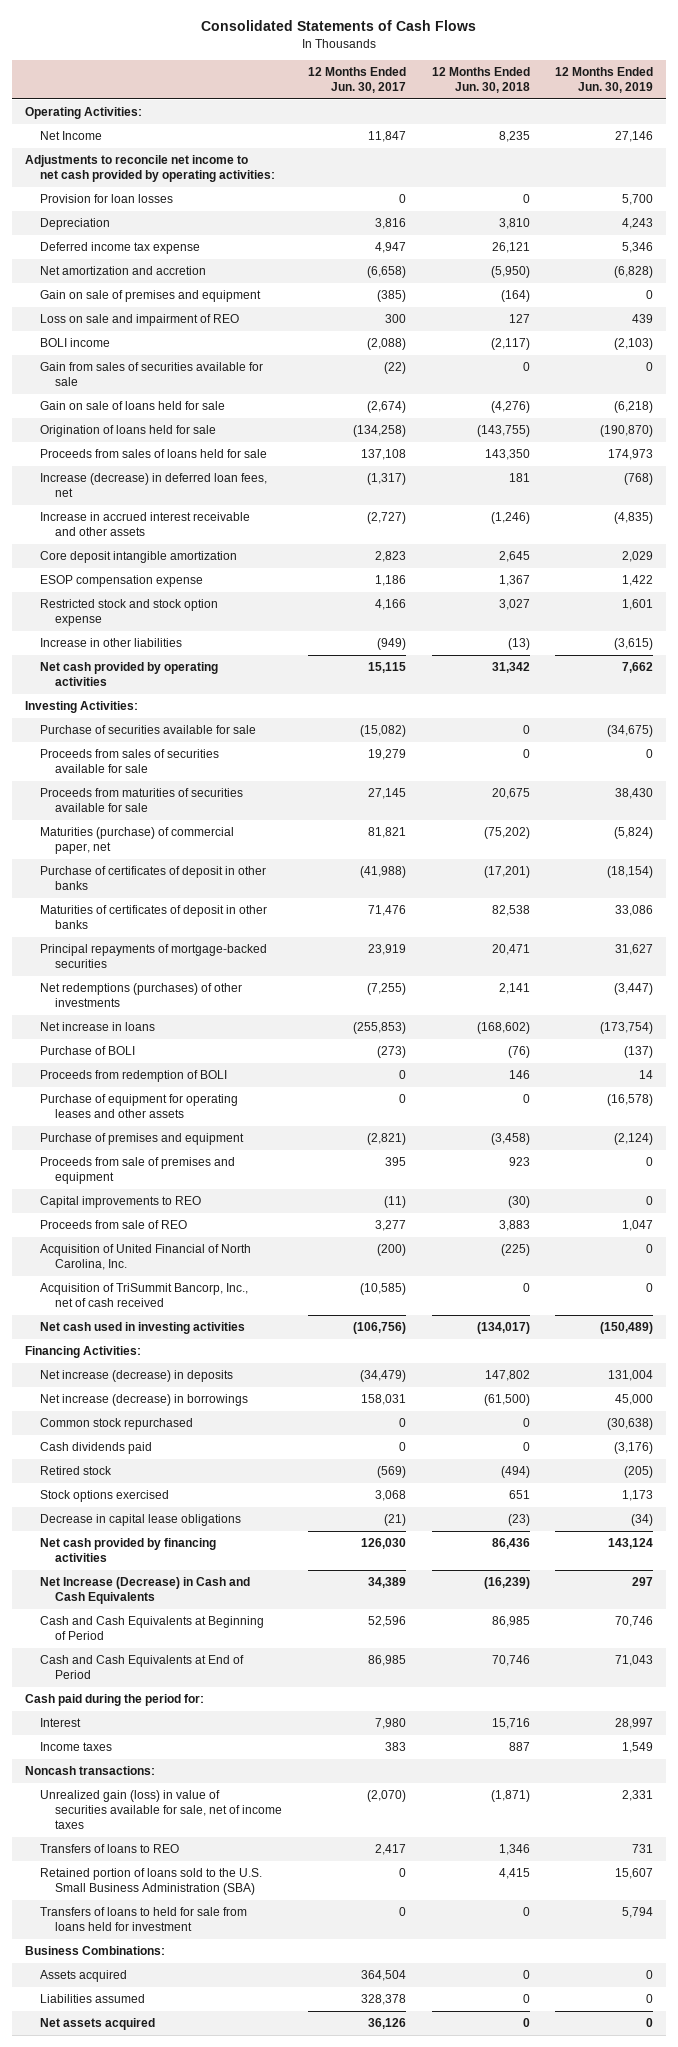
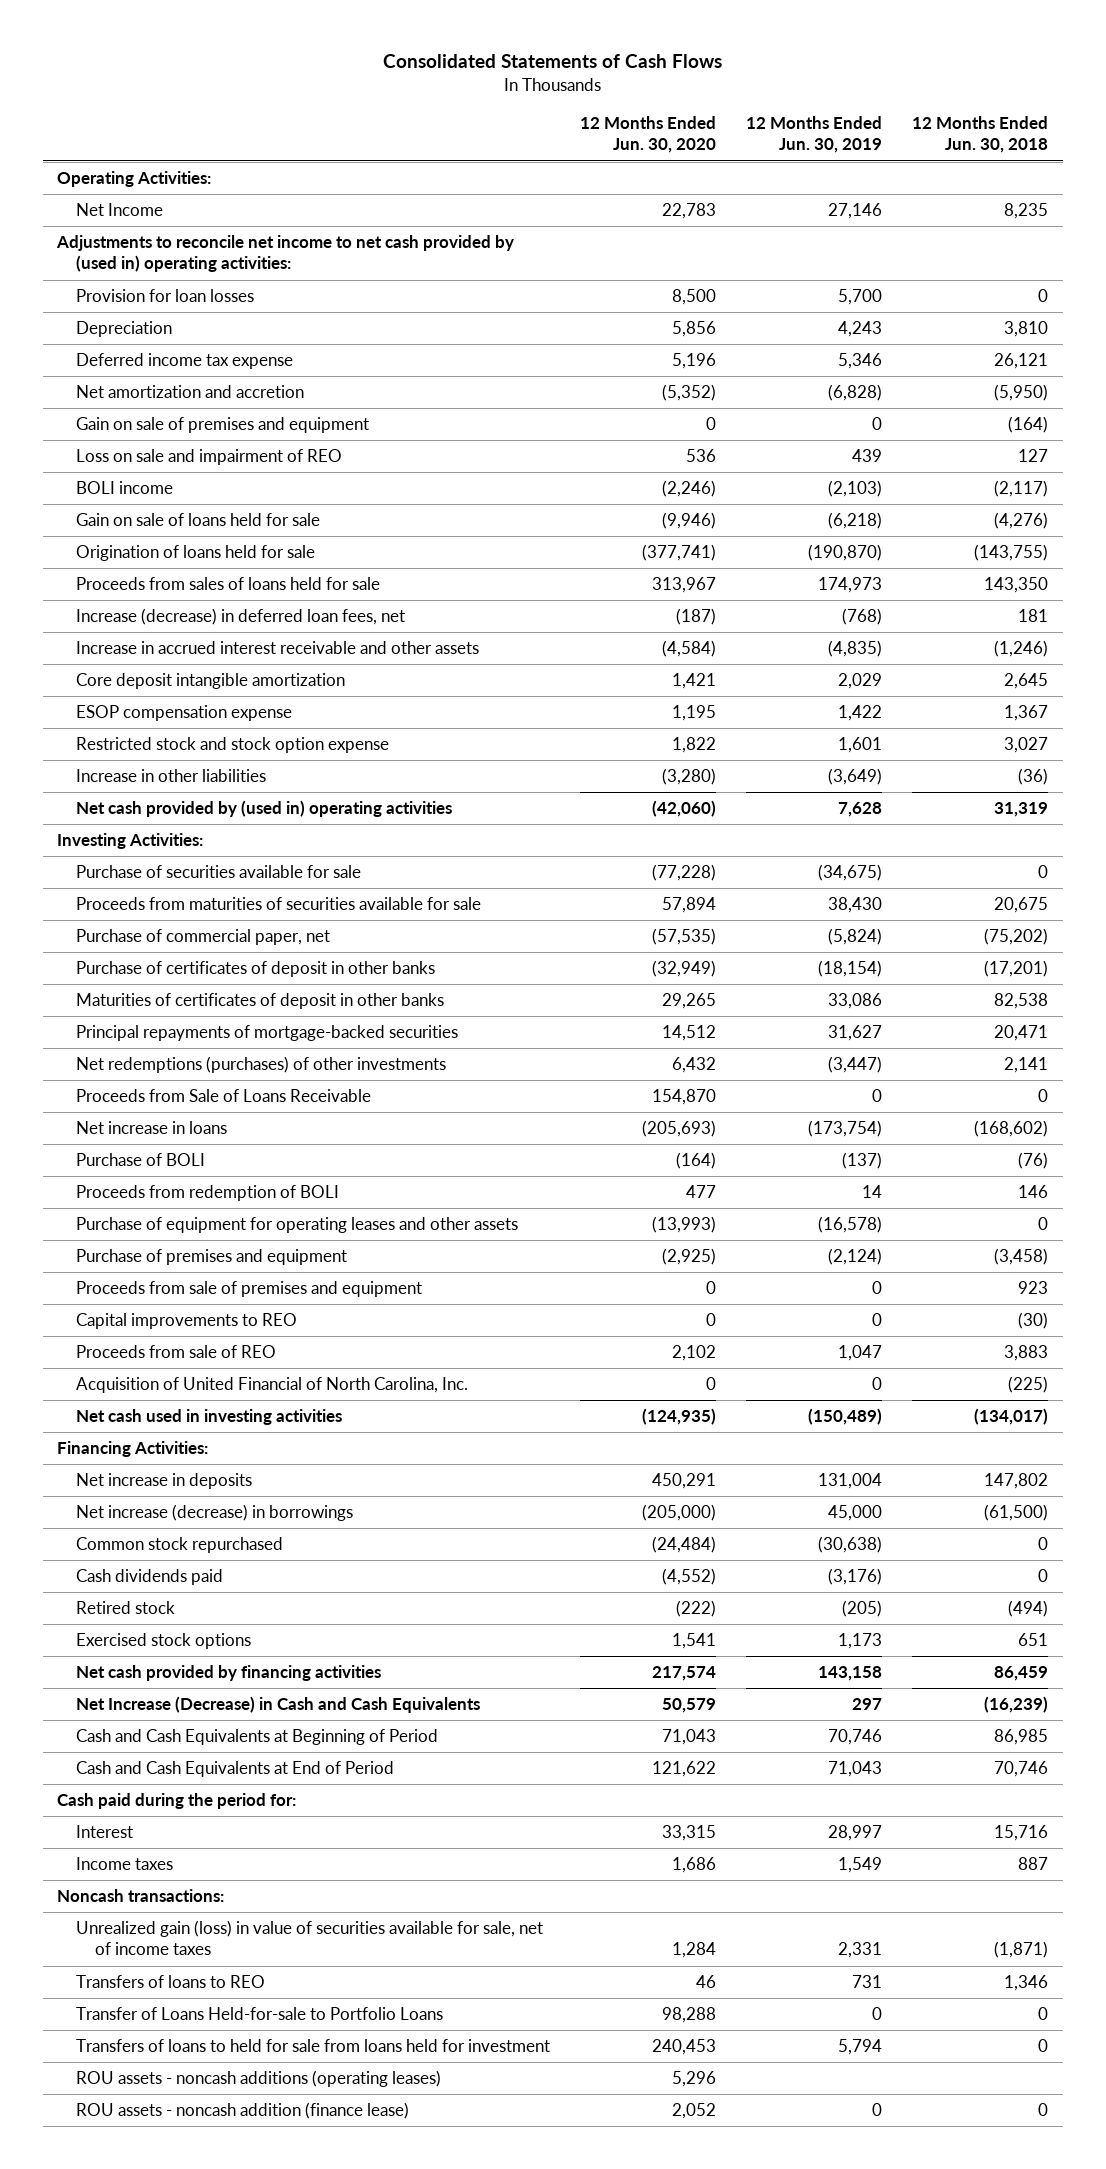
- | 12 Months Ended Jun. 30, 2017 | 12 Months Ended Jun. 30, 2018 | 12 Months Ended Jun. 30, 2019
+ | 12 Months Ended Jun. 30, 2020 | 12 Months Ended Jun. 30, 2019 | 12 Months Ended Jun. 30, 2018
- Adjustments to reconcile net income to net cash provided by operating activities:
+ Adjustments to reconcile net income to net cash provided by (used in) operating activities:
- Gain from sales of securities available for sale | (22) | 0 | 0
- Increase in other liabilities | (949) | (13) | (3,615)
- Net cash provided by operating activities | 15,115 | 31,342 | 7,662
+ Increase in other liabilities | (3,280) | (3,649) | (36)
+ Net cash provided by (used in) operating activities | (42,060) | 7,628 | 31,319
- Proceeds from sales of securities available for sale | 19,279 | 0 | 0
- Maturities (purchase) of commercial paper, net | 81,821 | (75,202) | (5,824)
+ Purchase of commercial paper, net | (57,535) | (5,824) | (75,202)
+ Proceeds from Sale of Loans Receivable | 154,870 | 0 | 0
- Acquisition of TriSummit Bancorp, Inc., net of cash received | (10,585) | 0 | 0
- Net increase (decrease) in deposits | (34,479) | 147,802 | 131,004
+ Net increase in deposits | 450,291 | 131,004 | 147,802
- Stock options exercised | 3,068 | 651 | 1,173
- Decrease in capital lease obligations | (21) | (23) | (34)
- Net cash provided by financing activities | 126,030 | 86,436 | 143,124
+ Exercised stock options | 1,541 | 1,173 | 651
+ Net cash provided by financing activities | 217,574 | 143,158 | 86,459
- Retained portion of loans sold to the U.S. Small Business Administration (SBA) | 0 | 4,415 | 15,607
+ Transfer of Loans Held-for-sale to Portfolio Loans | 98,288 | 0 | 0
- Business Combinations:
- Assets acquired | 364,504 | 0 | 0
- Liabilities assumed | 328,378 | 0 | 0
- Net assets acquired | 36,126 | 0 | 0
+ ROU assets - noncash additions (operating leases) | 5,296 | |
+ ROU assets - noncash addition (finance lease) | 2,052 | 0 | 0

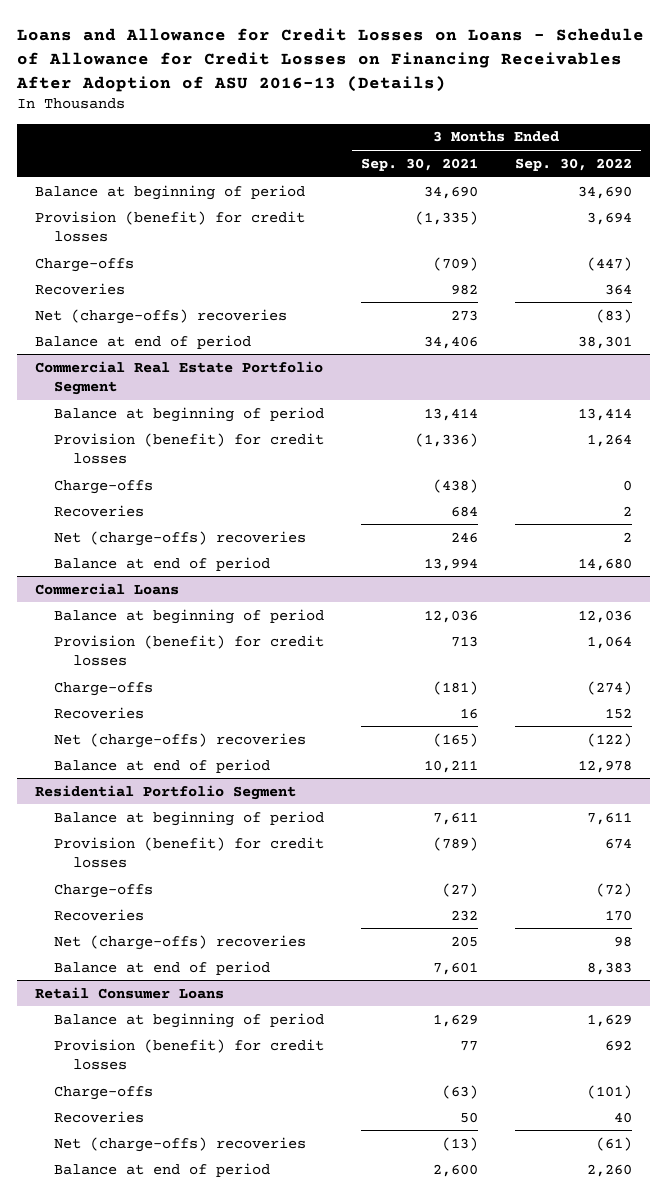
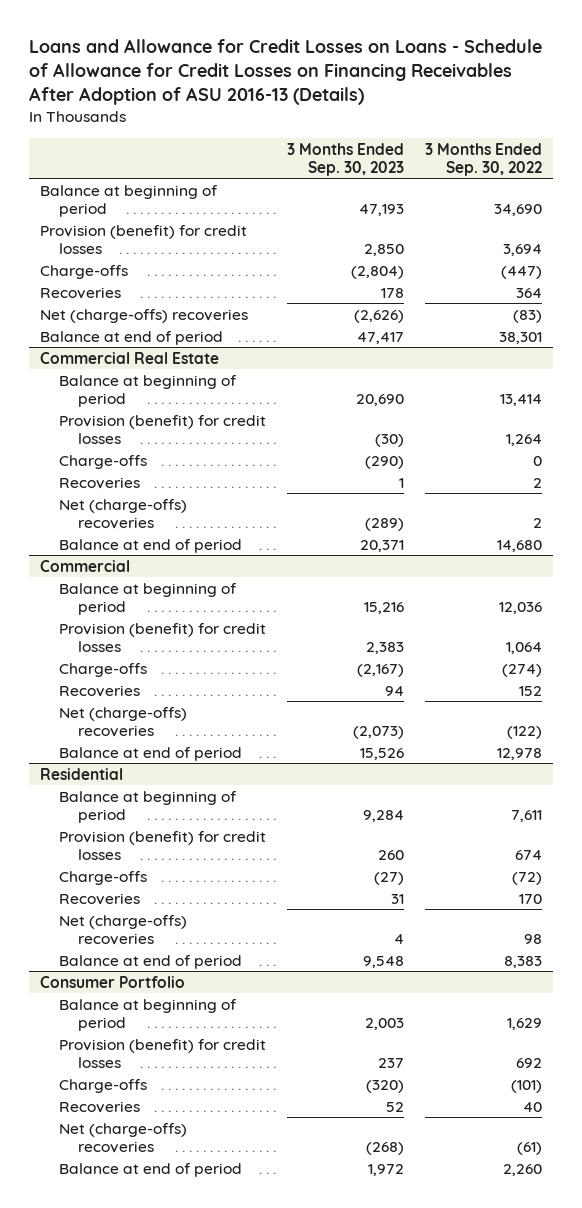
- | 3 Months Ended Sep. 30, 2021 | 3 Months Ended Sep. 30, 2022
+ | 3 Months Ended Sep. 30, 2023 | 3 Months Ended Sep. 30, 2022
- Commercial Real Estate Portfolio Segment
+ Commercial Real Estate
- Commercial Loans
+ Commercial
- Residential Portfolio Segment
+ Residential
- Retail Consumer Loans
+ Consumer Portfolio

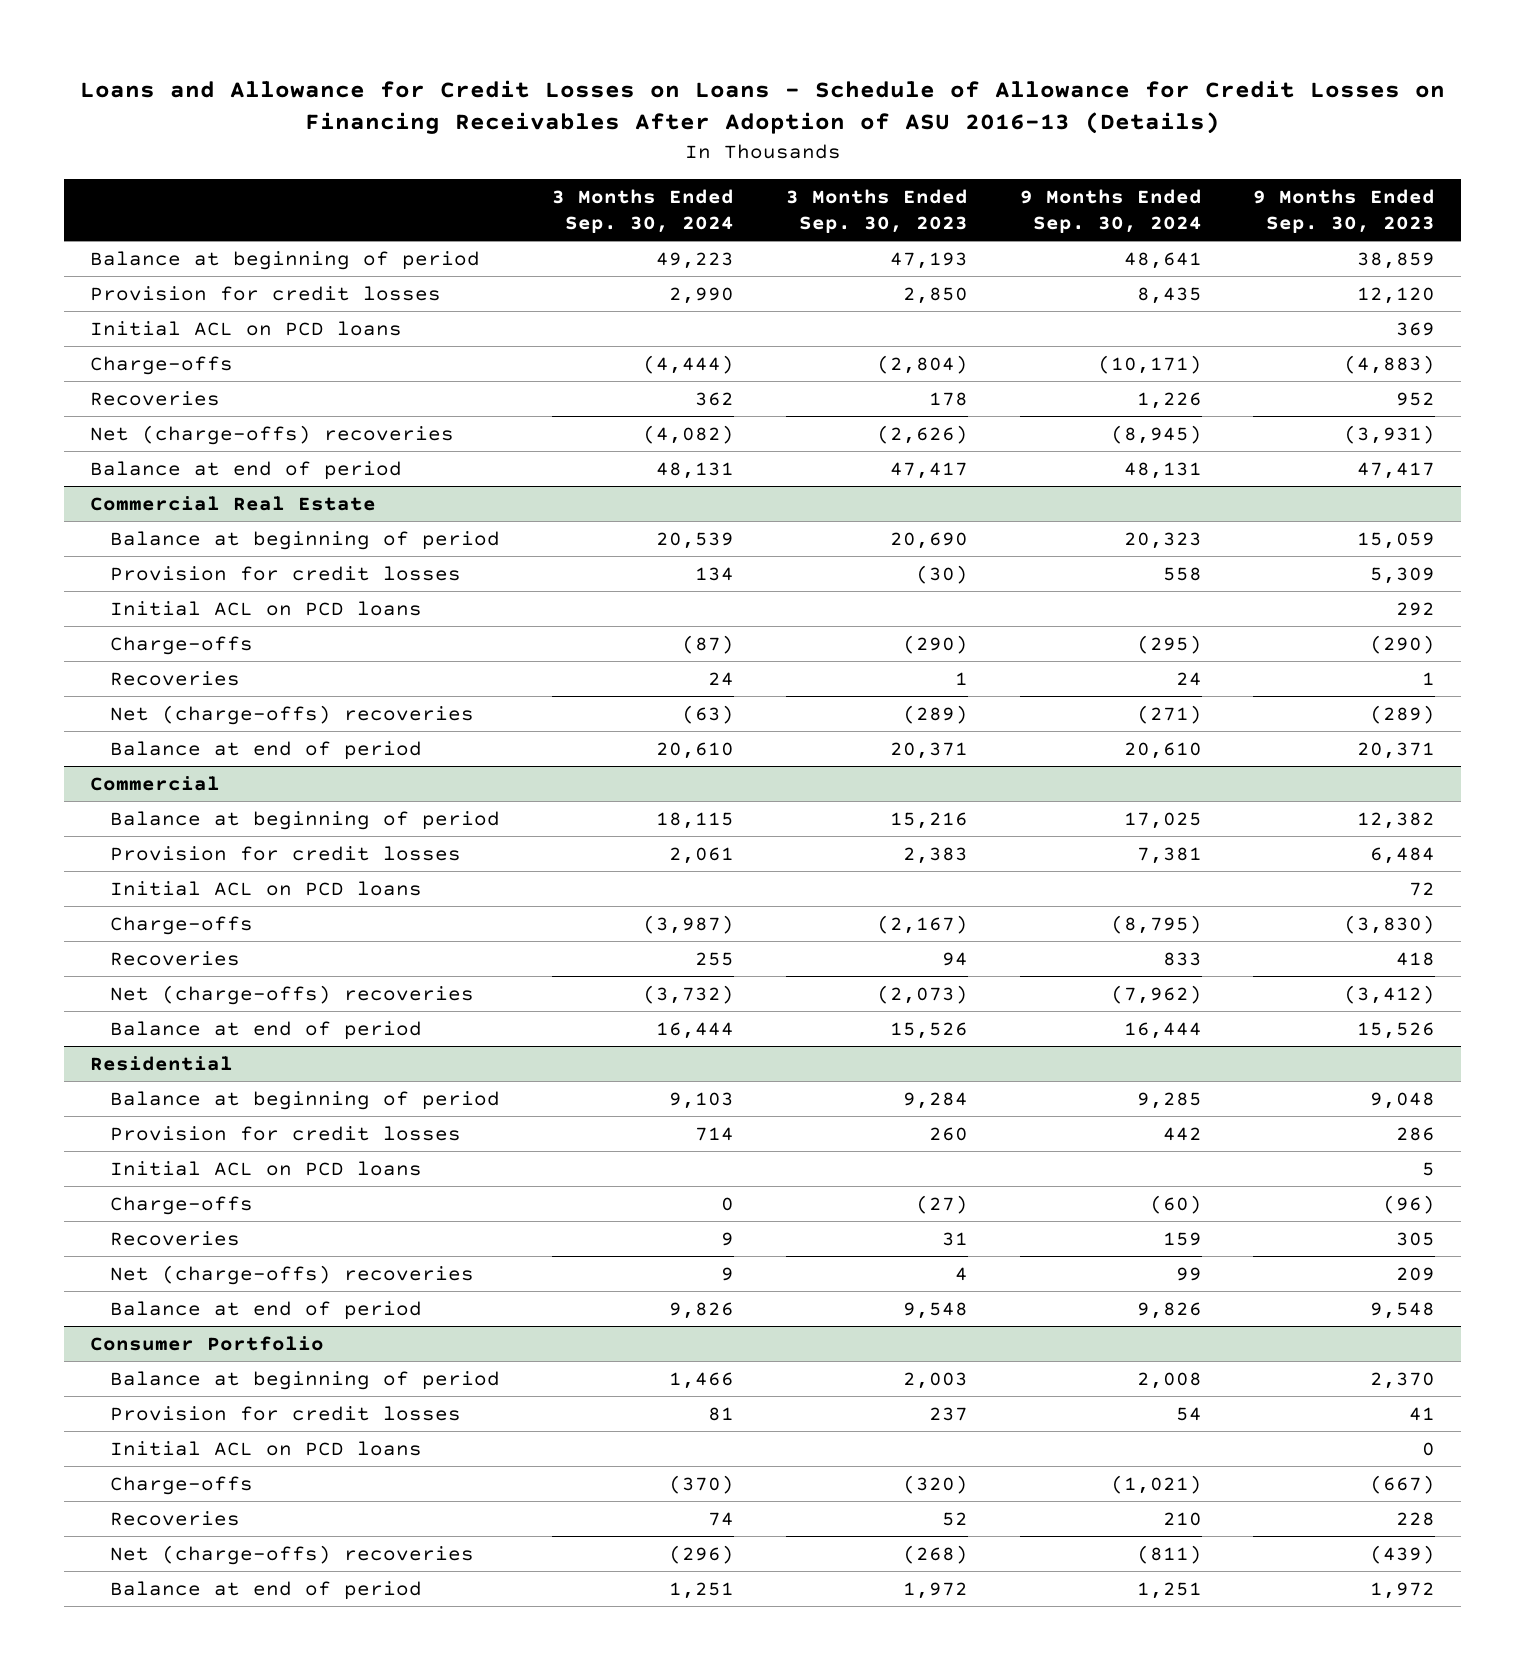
- | 3 Months Ended Sep. 30, 2023 | 3 Months Ended Sep. 30, 2022
+ | 3 Months Ended Sep. 30, 2024 | 3 Months Ended Sep. 30, 2023 | 9 Months Ended Sep. 30, 2024 | 9 Months Ended Sep. 30, 2023
- Provision (benefit) for credit losses | 2,850 | 3,694
+ Provision for credit losses | 2,990 | 2,850 | 8,435 | 12,120
+ Initial ACL on PCD loans | | | | 369
@ Commercial Real Estate
- Provision (benefit) for credit losses | (30) | 1,264
+ Provision for credit losses | 134 | (30) | 558 | 5,309
+ Initial ACL on PCD loans | | | | 292
@ Commercial
- Provision (benefit) for credit losses | 2,383 | 1,064
+ Provision for credit losses | 2,061 | 2,383 | 7,381 | 6,484
+ Initial ACL on PCD loans | | | | 72
@ Residential
- Provision (benefit) for credit losses | 260 | 674
+ Provision for credit losses | 714 | 260 | 442 | 286
+ Initial ACL on PCD loans | | | | 5
@ Consumer Portfolio
- Provision (benefit) for credit losses | 237 | 692
+ Provision for credit losses | 81 | 237 | 54 | 41
+ Initial ACL on PCD loans | | | | 0

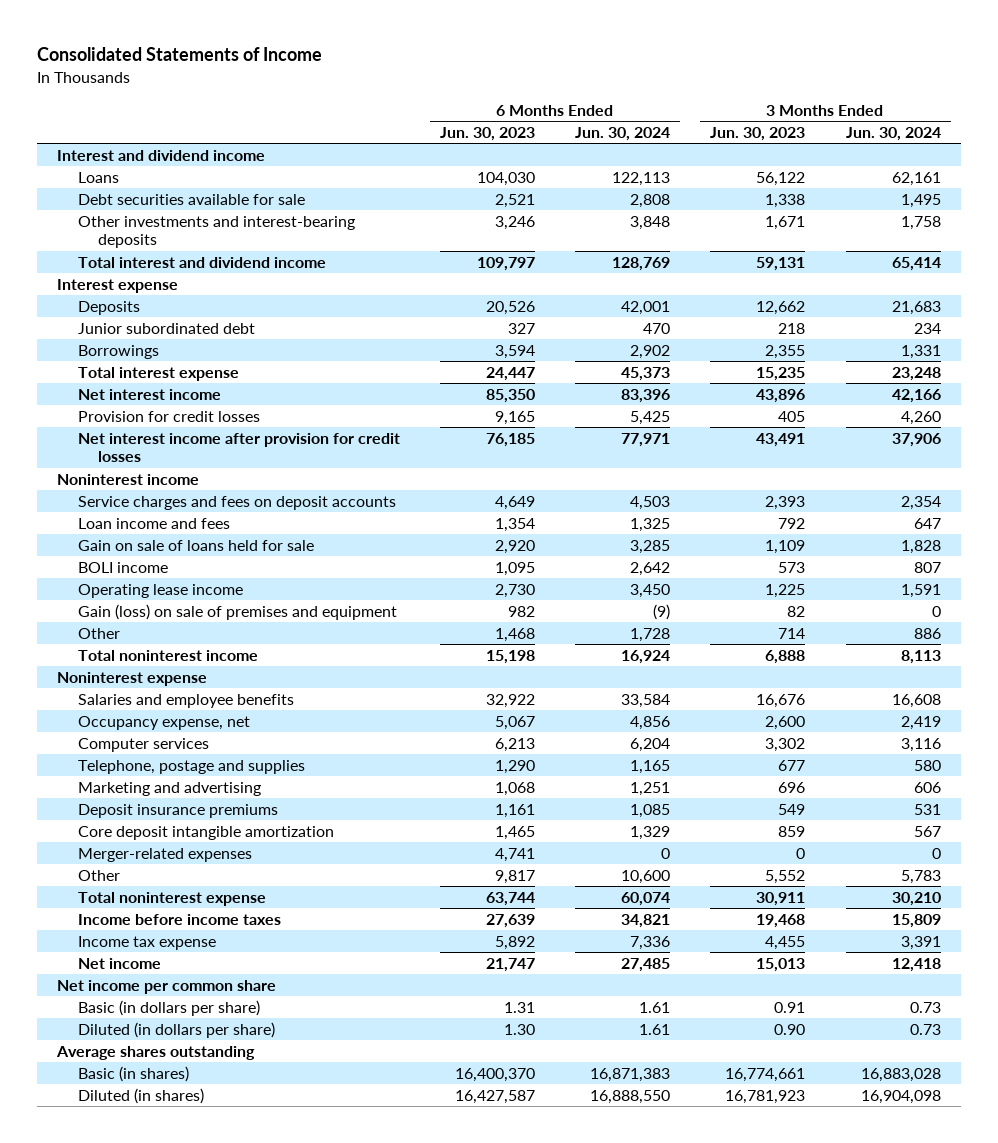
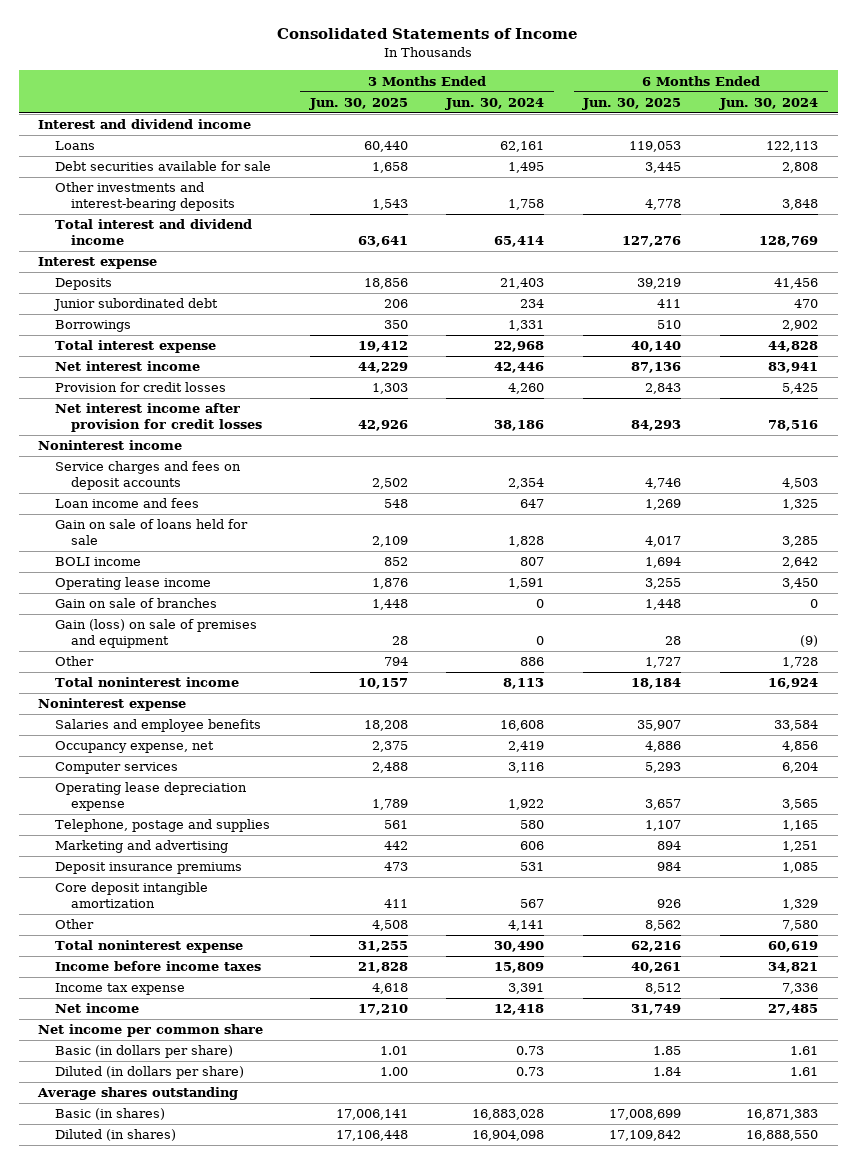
- | 6 Months Ended Jun. 30, 2023 | 6 Months Ended Jun. 30, 2024 | 3 Months Ended Jun. 30, 2023 | 3 Months Ended Jun. 30, 2024
+ | 3 Months Ended Jun. 30, 2025 | 3 Months Ended Jun. 30, 2024 | 6 Months Ended Jun. 30, 2025 | 6 Months Ended Jun. 30, 2024
- Deposits | 20,526 | 42,001 | 12,662 | 21,683
+ Deposits | 18,856 | 21,403 | 39,219 | 41,456
- Total interest expense | 24,447 | 45,373 | 15,235 | 23,248
- Net interest income | 85,350 | 83,396 | 43,896 | 42,166
+ Total interest expense | 19,412 | 22,968 | 40,140 | 44,828
+ Net interest income | 44,229 | 42,446 | 87,136 | 83,941
- Net interest income after provision for credit losses | 76,185 | 77,971 | 43,491 | 37,906
+ Net interest income after provision for credit losses | 42,926 | 38,186 | 84,293 | 78,516
+ Gain on sale of branches | 1,448 | 0 | 1,448 | 0
+ Operating lease depreciation expense | 1,789 | 1,922 | 3,657 | 3,565
- Merger-related expenses | 4,741 | 0 | 0 | 0
- Other | 9,817 | 10,600 | 5,552 | 5,783
- Total noninterest expense | 63,744 | 60,074 | 30,911 | 30,210
+ Other | 4,508 | 4,141 | 8,562 | 7,580
+ Total noninterest expense | 31,255 | 30,490 | 62,216 | 60,619

